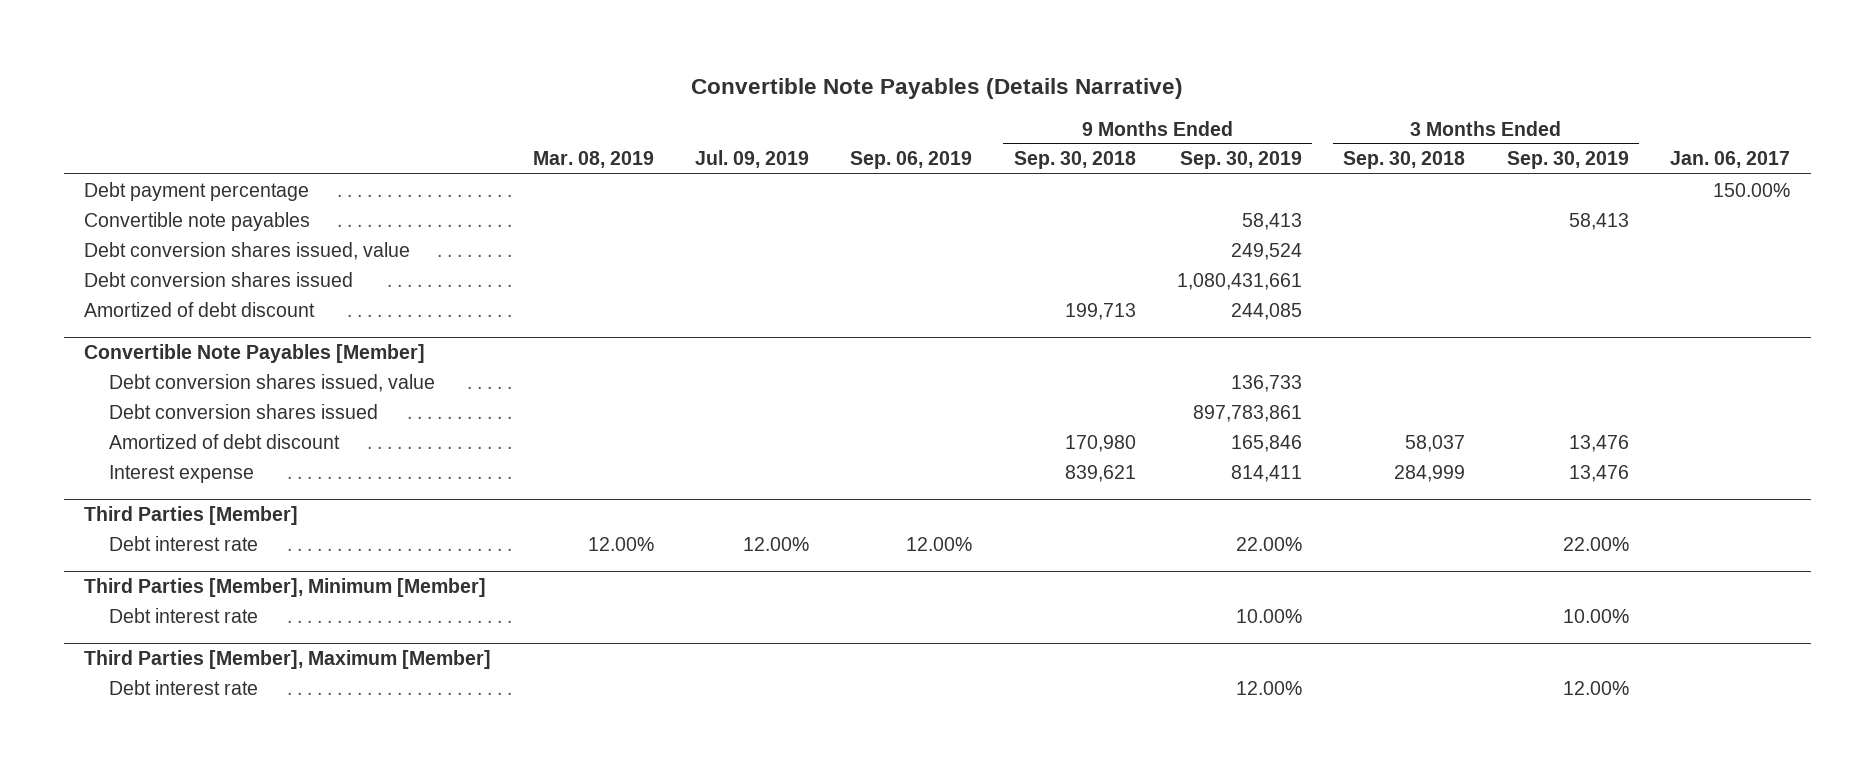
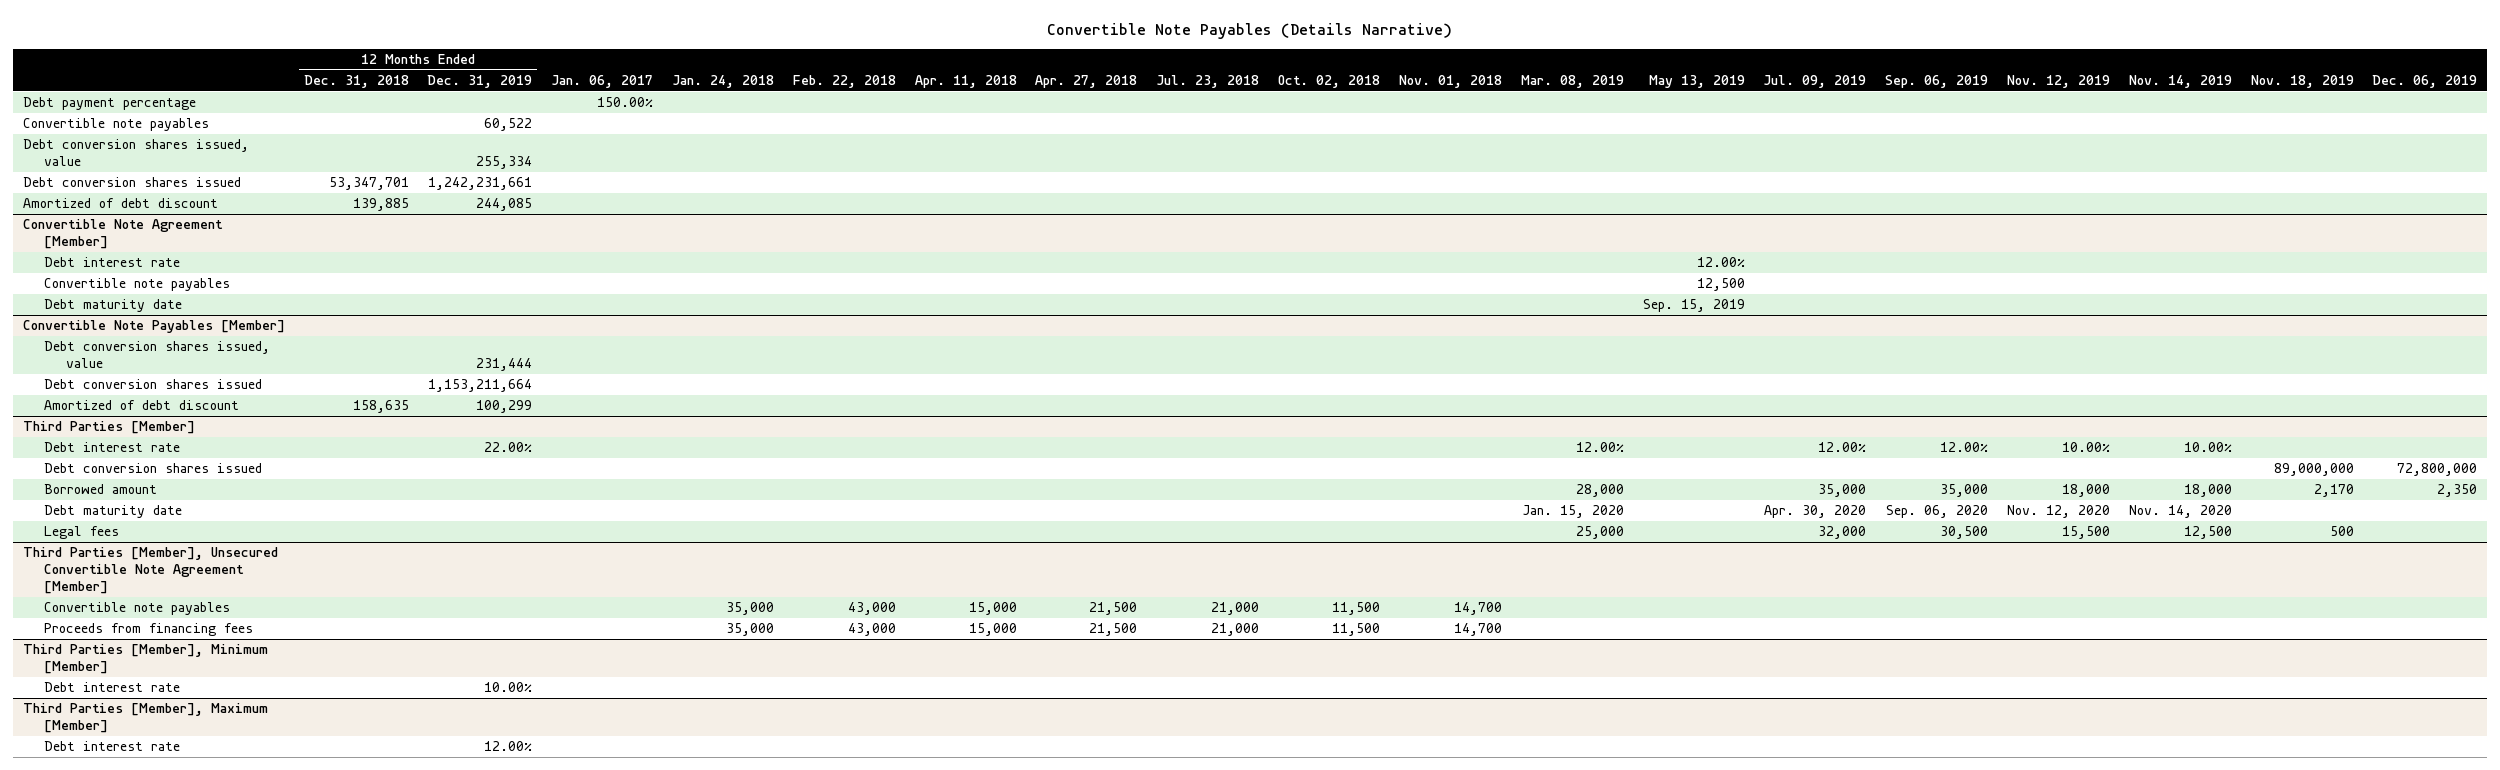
- | Mar. 08, 2019 | Jul. 09, 2019 | Sep. 06, 2019 | 9 Months Ended Sep. 30, 2018 | 9 Months Ended Sep. 30, 2019 | 3 Months Ended Sep. 30, 2018 | 3 Months Ended Sep. 30, 2019 | Jan. 06, 2017
+ | 12 Months Ended Dec. 31, 2018 | 12 Months Ended Dec. 31, 2019 | Jan. 06, 2017 | Jan. 24, 2018 | Feb. 22, 2018 | Apr. 11, 2018 | Apr. 27, 2018 | Jul. 23, 2018 | Oct. 02, 2018 | Nov. 01, 2018 | Mar. 08, 2019 | May 13, 2019 | Jul. 09, 2019 | Sep. 06, 2019 | Nov. 12, 2019 | Nov. 14, 2019 | Nov. 18, 2019 | Dec. 06, 2019
+ Convertible Note Agreement [Member]
+ Debt interest rate | | | | | | | | | | | | 12.00% | | | | | |
+ Convertible note payables | | | | | | | | | | | | 12,500 | | | | | |
+ Debt maturity date | | | | | | | | | | | | Sep. 15, 2019 | | | | | |
@ Convertible Note Payables [Member]
- Interest expense | | | | 839,621 | 814,411 | 284,999 | 13,476 |
@ Third Parties [Member]
+ Debt conversion shares issued | | | | | | | | | | | | | | | | | 89,000,000 | 72,800,000
+ Borrowed amount | | | | | | | | | | | 28,000 | | 35,000 | 35,000 | 18,000 | 18,000 | 2,170 | 2,350
+ Debt maturity date | | | | | | | | | | | Jan. 15, 2020 | | Apr. 30, 2020 | Sep. 06, 2020 | Nov. 12, 2020 | Nov. 14, 2020 | |
+ Legal fees | | | | | | | | | | | 25,000 | | 32,000 | 30,500 | 15,500 | 12,500 | 500 |
+ Third Parties [Member], Unsecured Convertible Note Agreement [Member]
+ Convertible note payables | | | | 35,000 | 43,000 | 15,000 | 21,500 | 21,000 | 11,500 | 14,700 | | | | | | | |
+ Proceeds from financing fees | | | | 35,000 | 43,000 | 15,000 | 21,500 | 21,000 | 11,500 | 14,700 | | | | | | | |

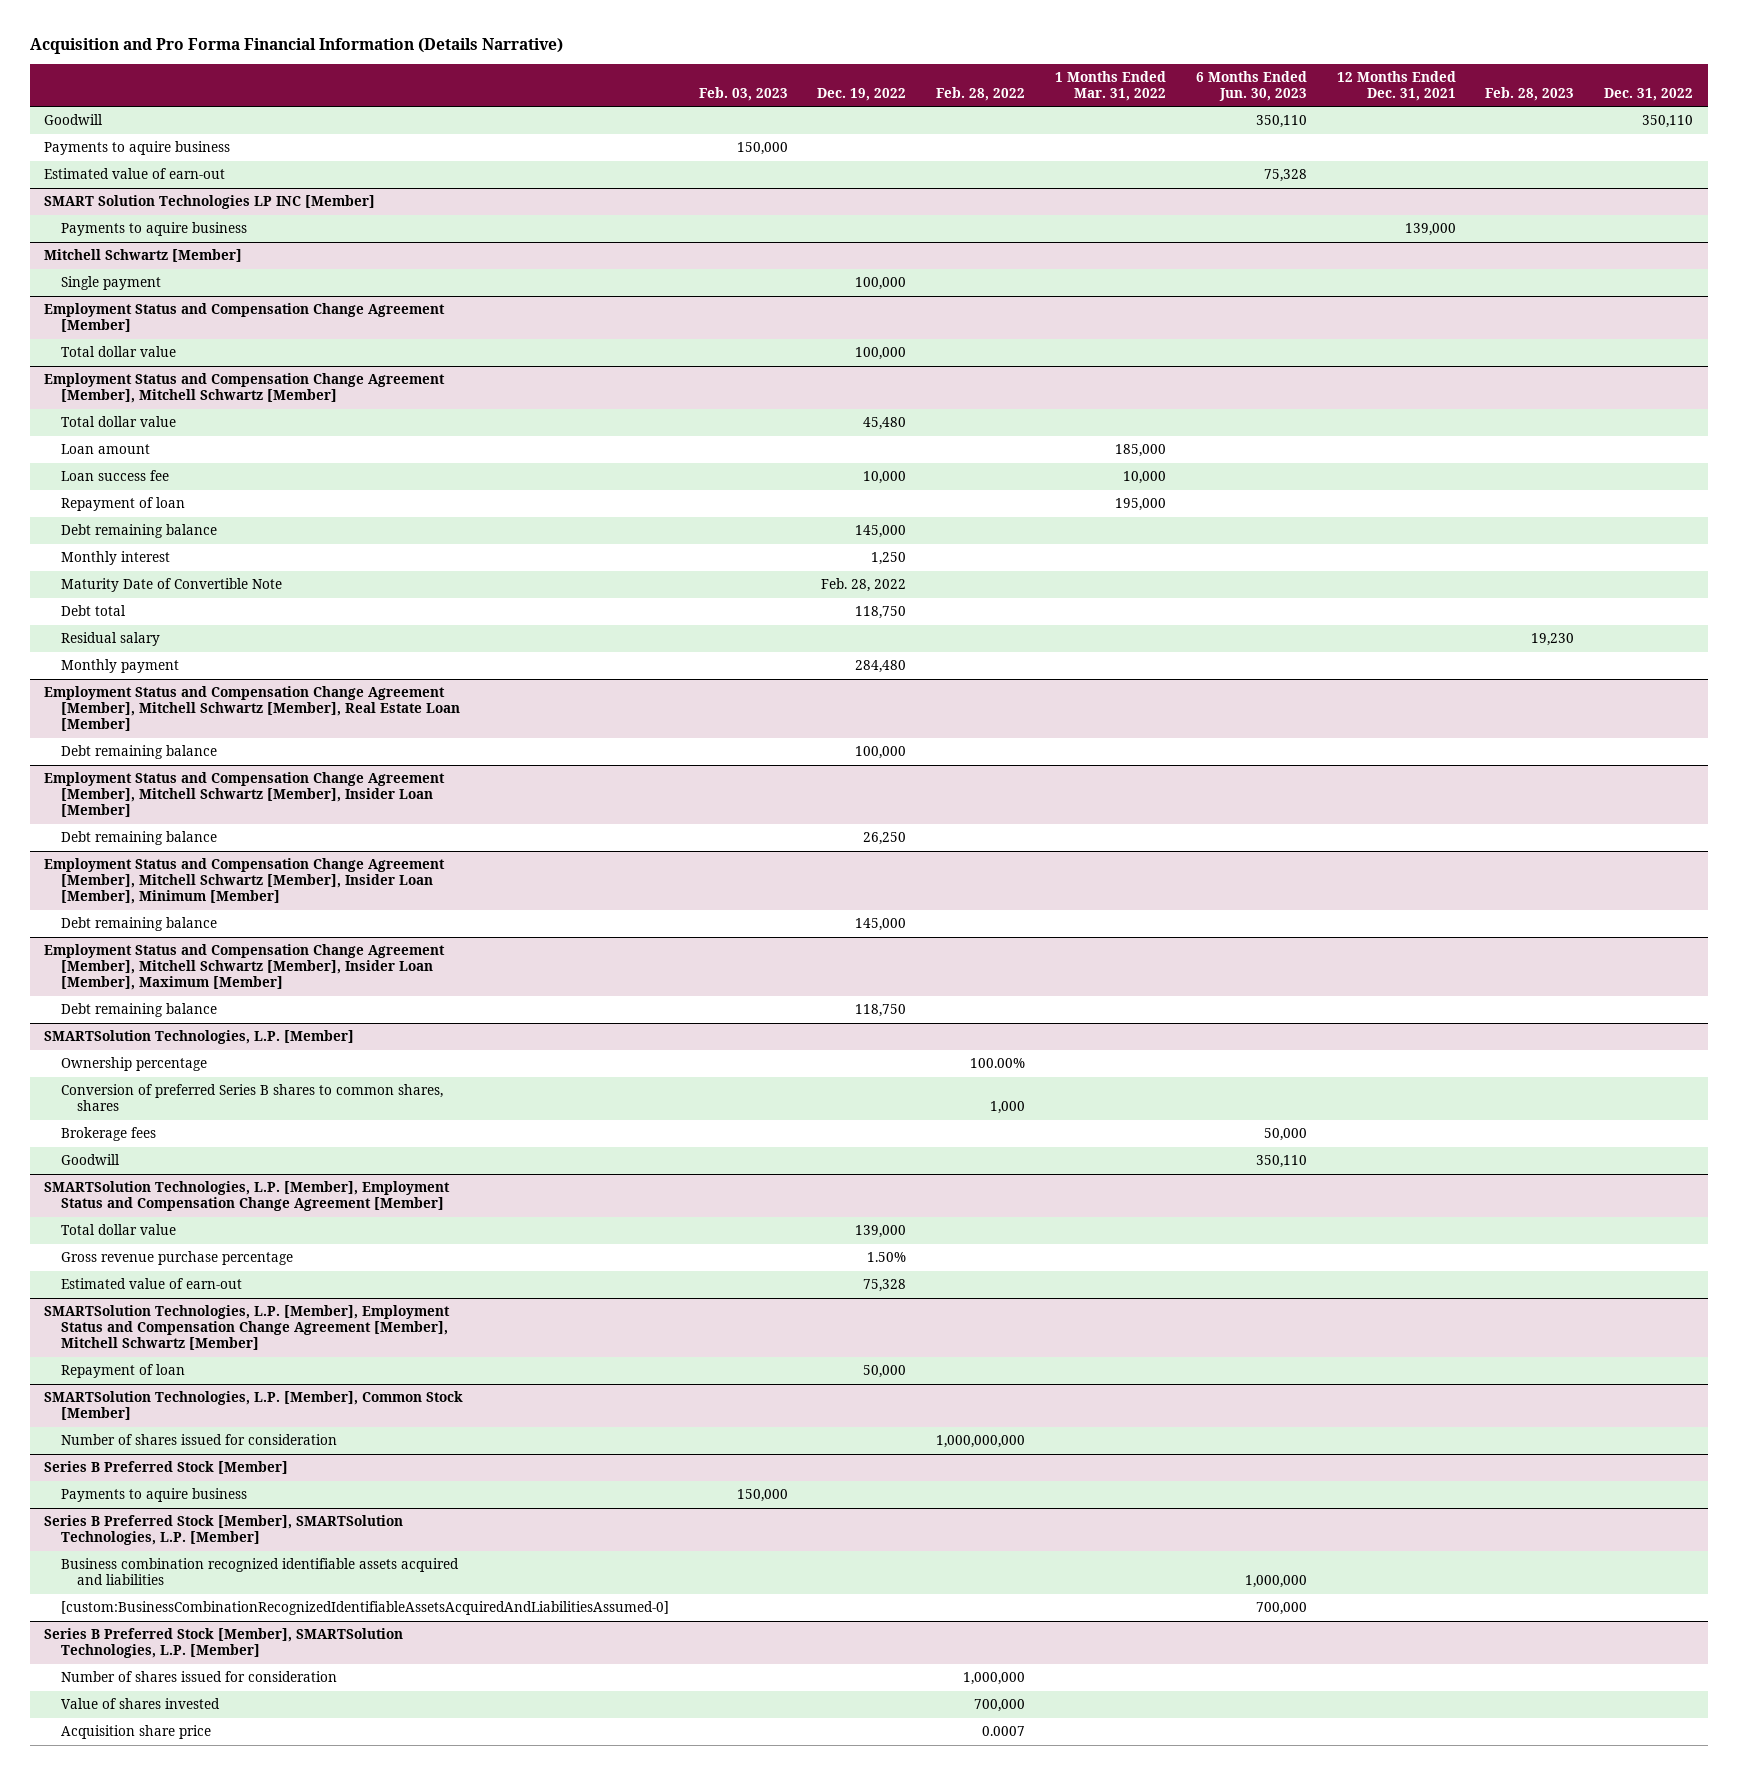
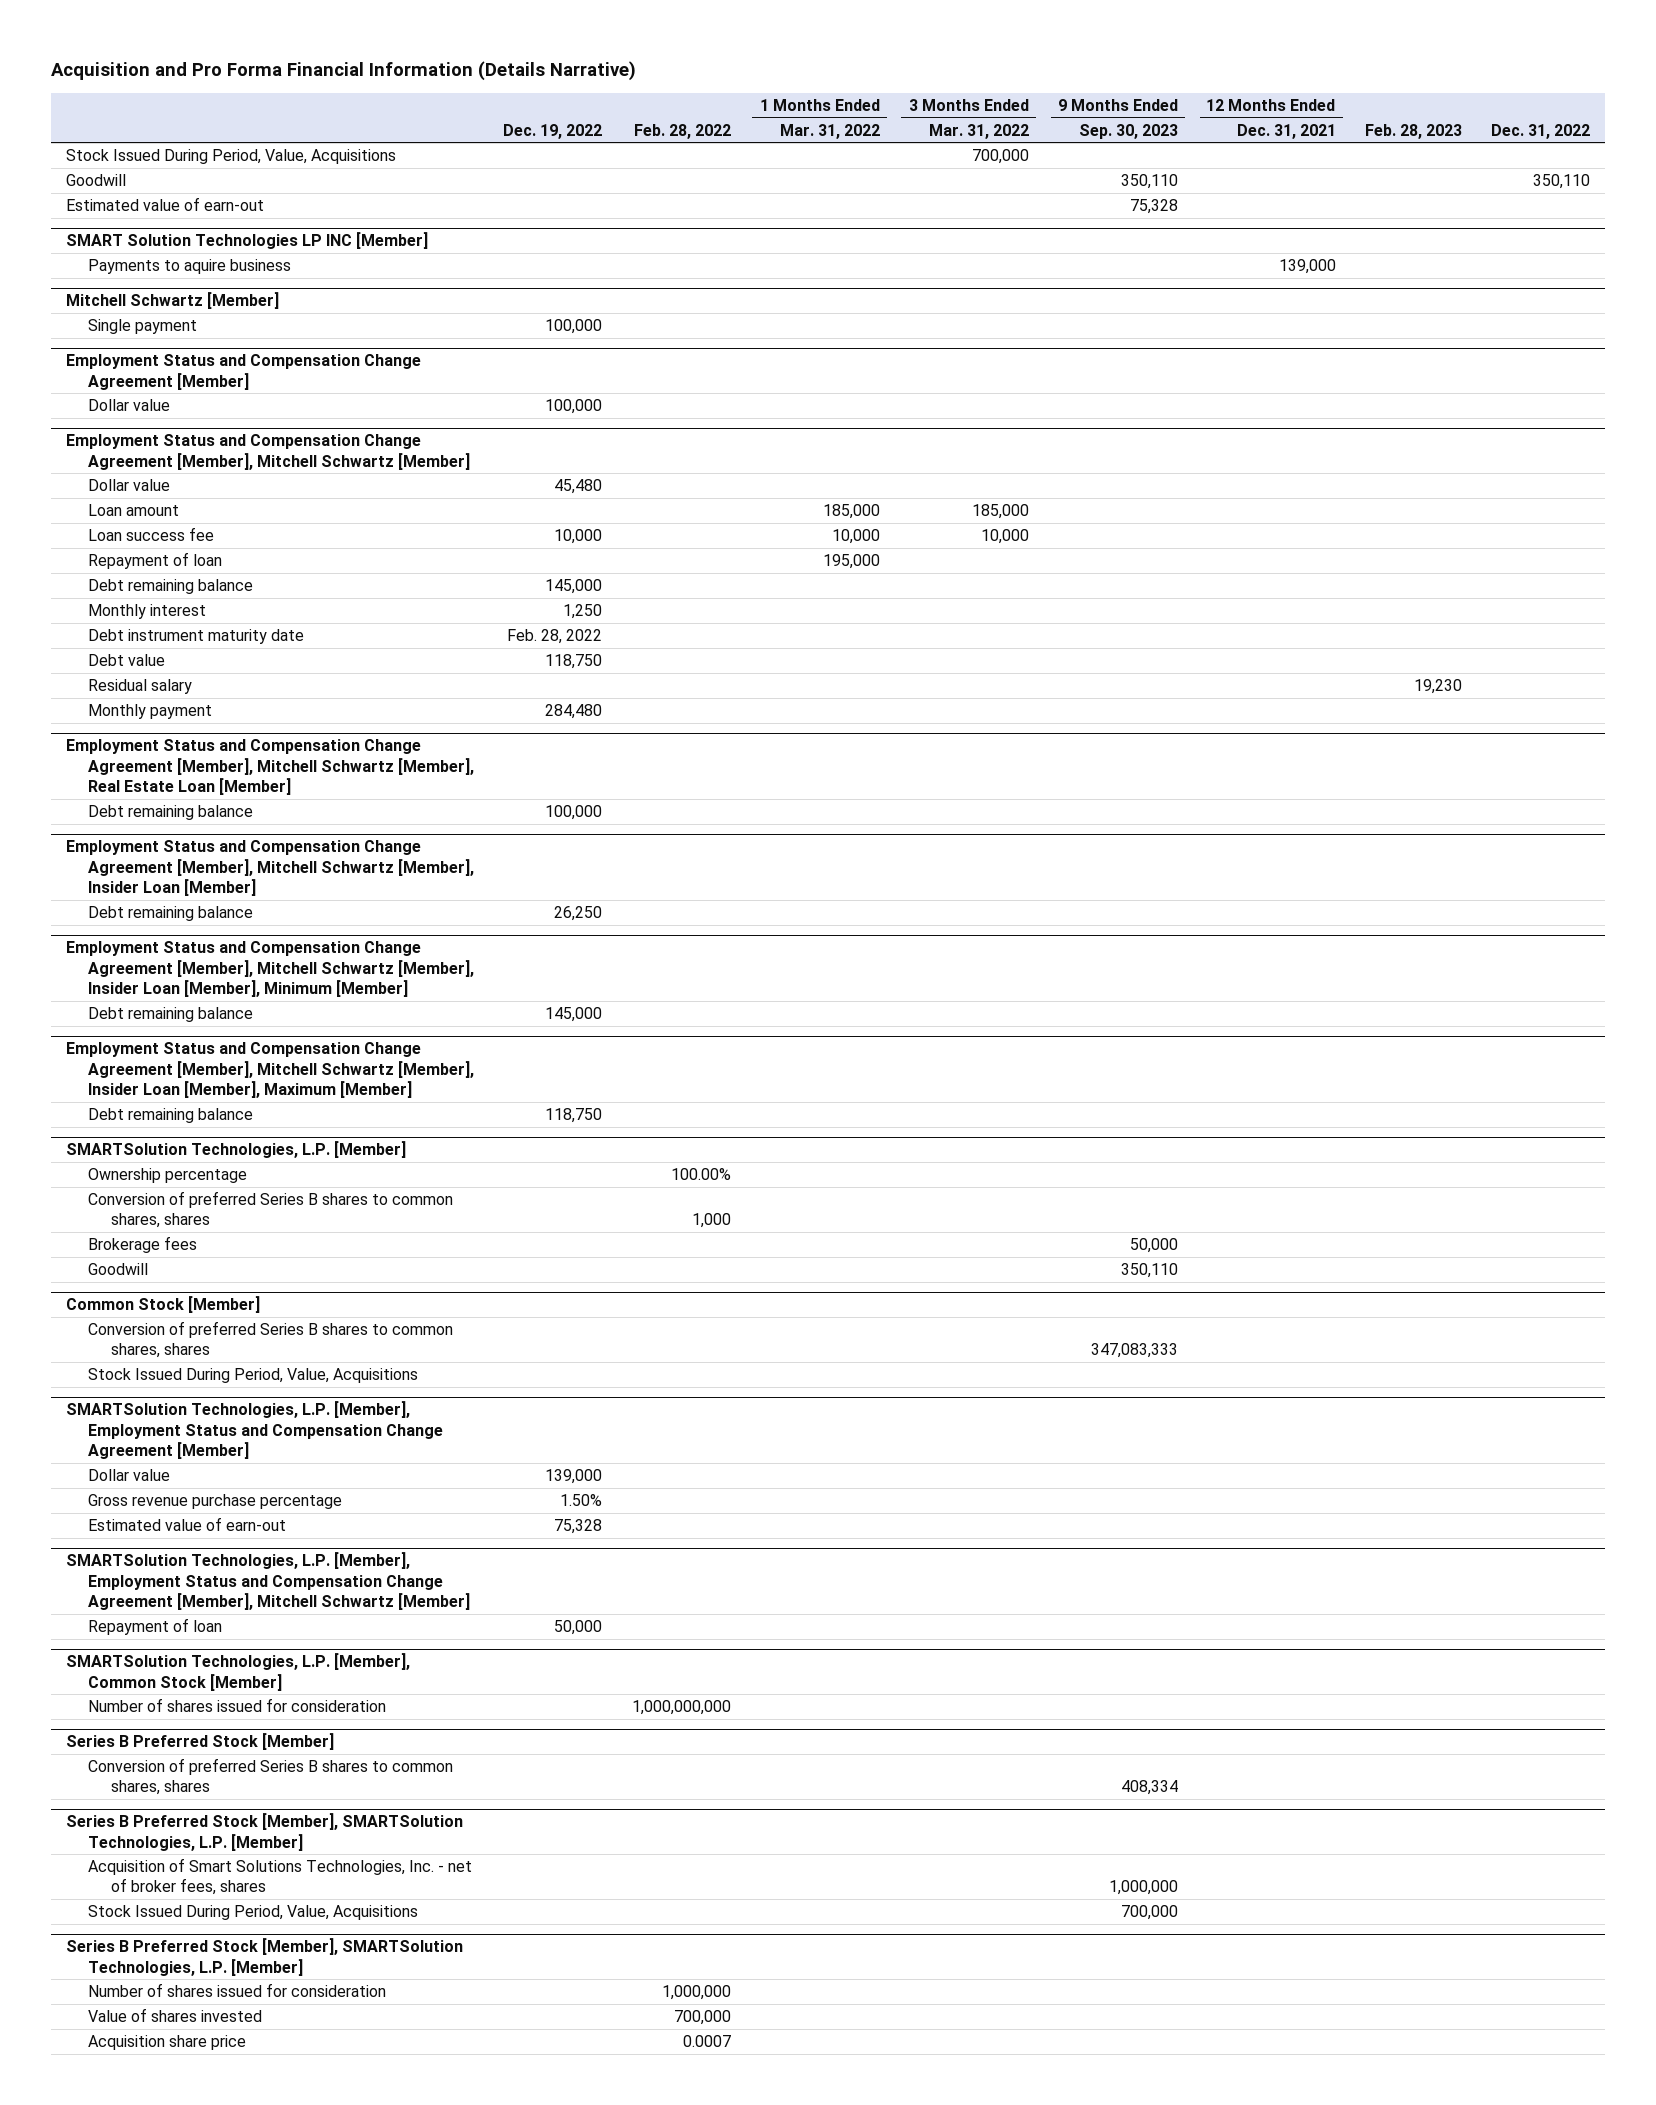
- | Feb. 03, 2023 | Dec. 19, 2022 | Feb. 28, 2022 | 1 Months Ended Mar. 31, 2022 | 6 Months Ended Jun. 30, 2023 | 12 Months Ended Dec. 31, 2021 | Feb. 28, 2023 | Dec. 31, 2022
+ | Dec. 19, 2022 | Feb. 28, 2022 | 1 Months Ended Mar. 31, 2022 | 3 Months Ended Mar. 31, 2022 | 9 Months Ended Sep. 30, 2023 | 12 Months Ended Dec. 31, 2021 | Feb. 28, 2023 | Dec. 31, 2022
+ Stock Issued During Period, Value, Acquisitions | | | | 700,000 | | | |
- Payments to aquire business | 150,000 | | | | | | |
@ Employment Status and Compensation Change Agreement [Member]
- Total dollar value | | 100,000 | | | | | |
+ Dollar value | 100,000 | | | | | | |
@ Employment Status and Compensation Change Agreement [Member], Mitchell Schwartz [Member]
- Total dollar value | | 45,480 | | | | | |
+ Dollar value | 45,480 | | | | | | |
- Maturity Date of Convertible Note | | Feb. 28, 2022 | | | | | |
- Debt total | | 118,750 | | | | | |
+ Debt instrument maturity date | Feb. 28, 2022 | | | | | | |
+ Debt value | 118,750 | | | | | | |
+ Common Stock [Member]
+ Conversion of preferred Series B shares to common shares, shares | | | | | 347,083,333 | | |
+ Stock Issued During Period, Value, Acquisitions
@ SMARTSolution Technologies, L.P. [Member], Employment Status and Compensation Change Agreement [Member]
- Total dollar value | | 139,000 | | | | | |
+ Dollar value | 139,000 | | | | | | |
@ Series B Preferred Stock [Member]
- Payments to aquire business | 150,000 | | | | | | |
+ Conversion of preferred Series B shares to common shares, shares | | | | | 408,334 | | |
@ Series B Preferred Stock [Member], SMARTSolution Technologies, L.P. [Member]
- Business combination recognized identifiable assets acquired and liabilities | | | | | 1,000,000 | | |
- [custom:BusinessCombinationRecognizedIdentifiableAssetsAcquiredAndLiabilitiesAssumed-0] | | | | | 700,000 | | |
+ Acquisition of Smart Solutions Technologies, Inc. - net of broker fees, shares | | | | | 1,000,000 | | |
+ Stock Issued During Period, Value, Acquisitions | | | | | 700,000 | | |

